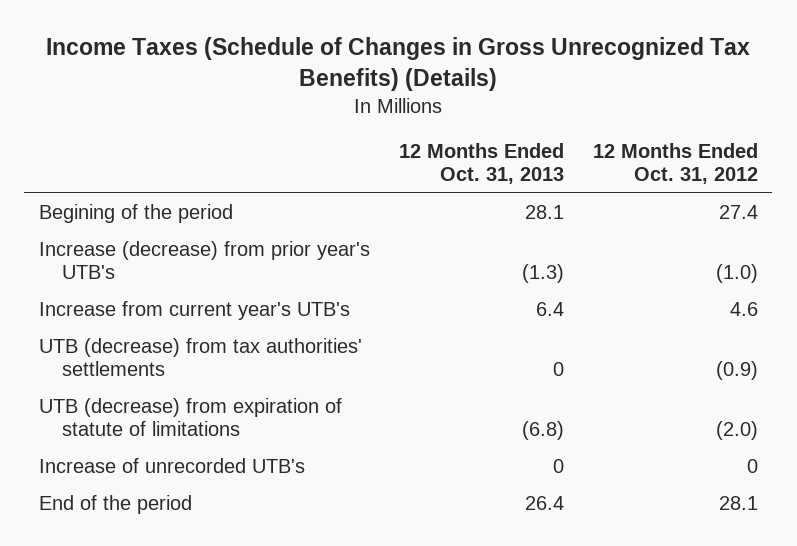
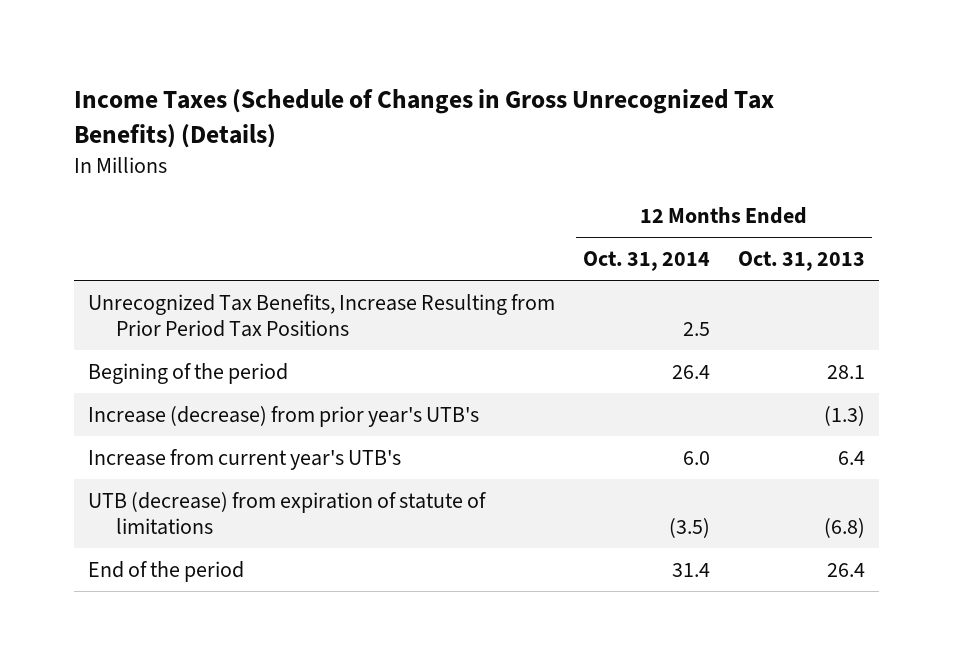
- | 12 Months Ended Oct. 31, 2013 | 12 Months Ended Oct. 31, 2012
+ | 12 Months Ended Oct. 31, 2014 | 12 Months Ended Oct. 31, 2013
+ Unrecognized Tax Benefits, Increase Resulting from Prior Period Tax Positions | 2.5 |
- UTB (decrease) from tax authorities' settlements | 0 | (0.9)
- Increase of unrecorded UTB's | 0 | 0

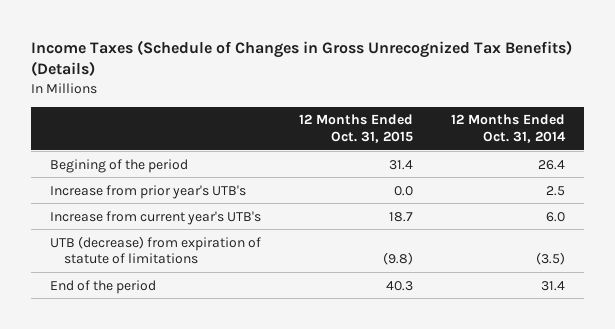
- | 12 Months Ended Oct. 31, 2014 | 12 Months Ended Oct. 31, 2013
+ | 12 Months Ended Oct. 31, 2015 | 12 Months Ended Oct. 31, 2014
- Unrecognized Tax Benefits, Increase Resulting from Prior Period Tax Positions | 2.5 |
- Increase (decrease) from prior year's UTB's | | (1.3)
+ Increase from prior year's UTB's | 0.0 | 2.5

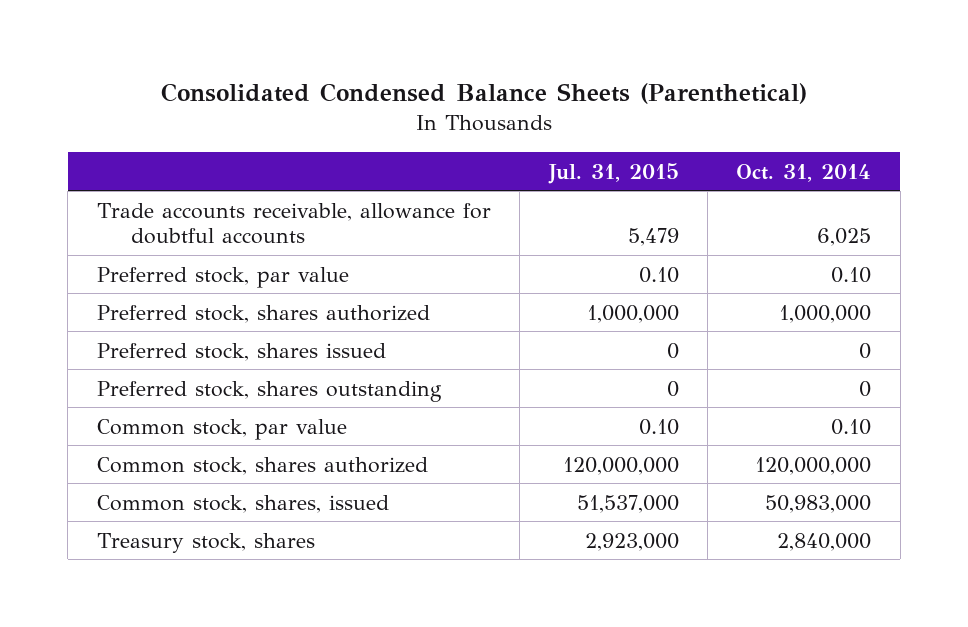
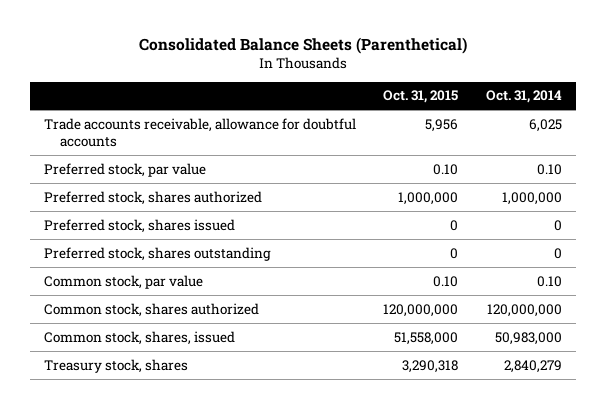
- Consolidated Condensed Balance Sheets (Parenthetical)
+ Consolidated Balance Sheets (Parenthetical)
- | Jul. 31, 2015 | Oct. 31, 2014
+ | Oct. 31, 2015 | Oct. 31, 2014
- Treasury stock, shares | 2,923,000 | 2,840,000
+ Treasury stock, shares | 3,290,318 | 2,840,279

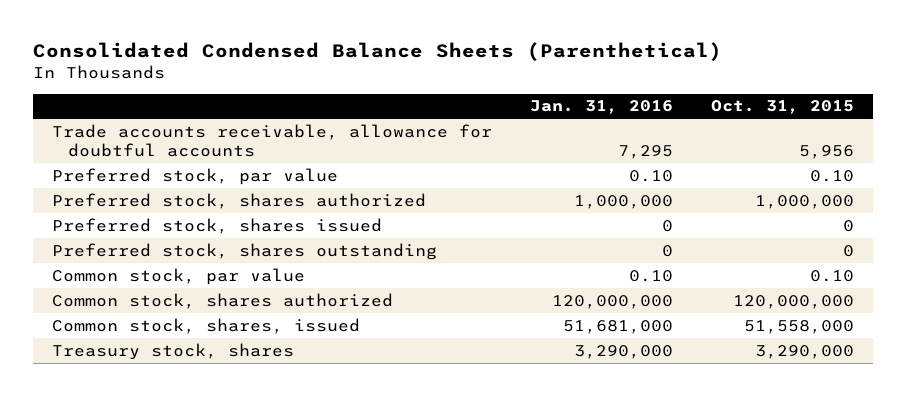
- Consolidated Balance Sheets (Parenthetical)
+ Consolidated Condensed Balance Sheets (Parenthetical)
- | Oct. 31, 2015 | Oct. 31, 2014
+ | Jan. 31, 2016 | Oct. 31, 2015
- Treasury stock, shares | 3,290,318 | 2,840,279
+ Treasury stock, shares | 3,290,000 | 3,290,000

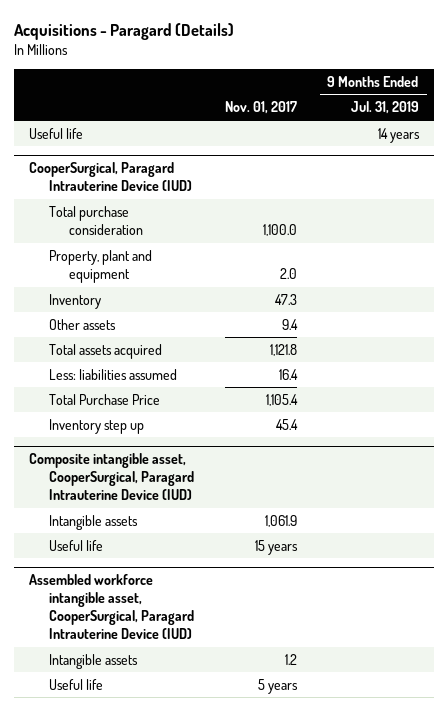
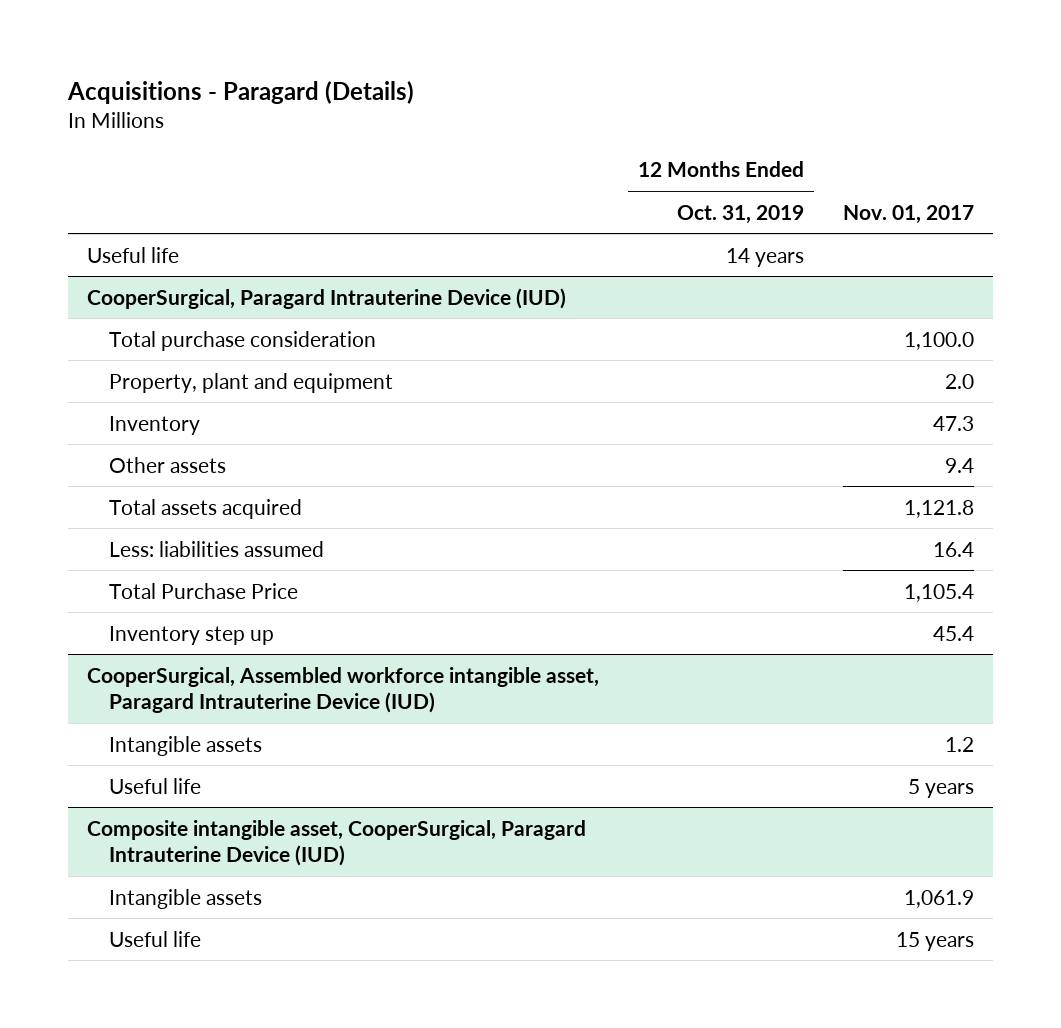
- | Nov. 01, 2017 | 9 Months Ended Jul. 31, 2019
+ | 12 Months Ended Oct. 31, 2019 | Nov. 01, 2017
+ CooperSurgical, Assembled workforce intangible asset, Paragard Intrauterine Device (IUD)
+ Intangible assets | | 1.2
+ Useful life | | 5 years
- Assembled workforce intangible asset, CooperSurgical, Paragard Intrauterine Device (IUD)
- Intangible assets | 1.2 |
- Useful life | 5 years |

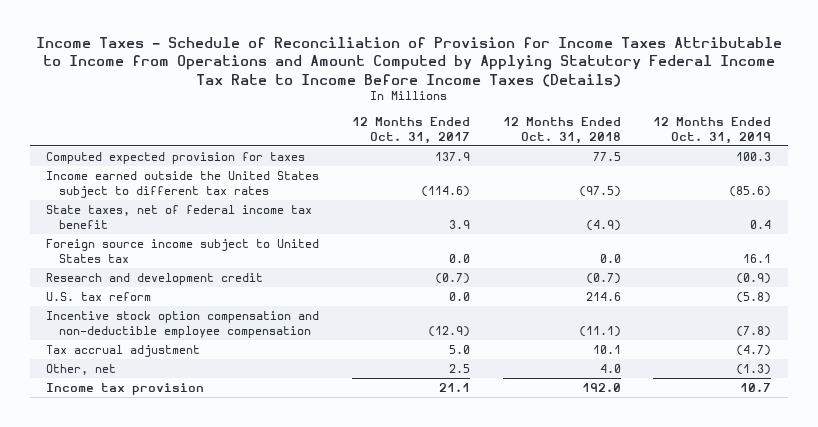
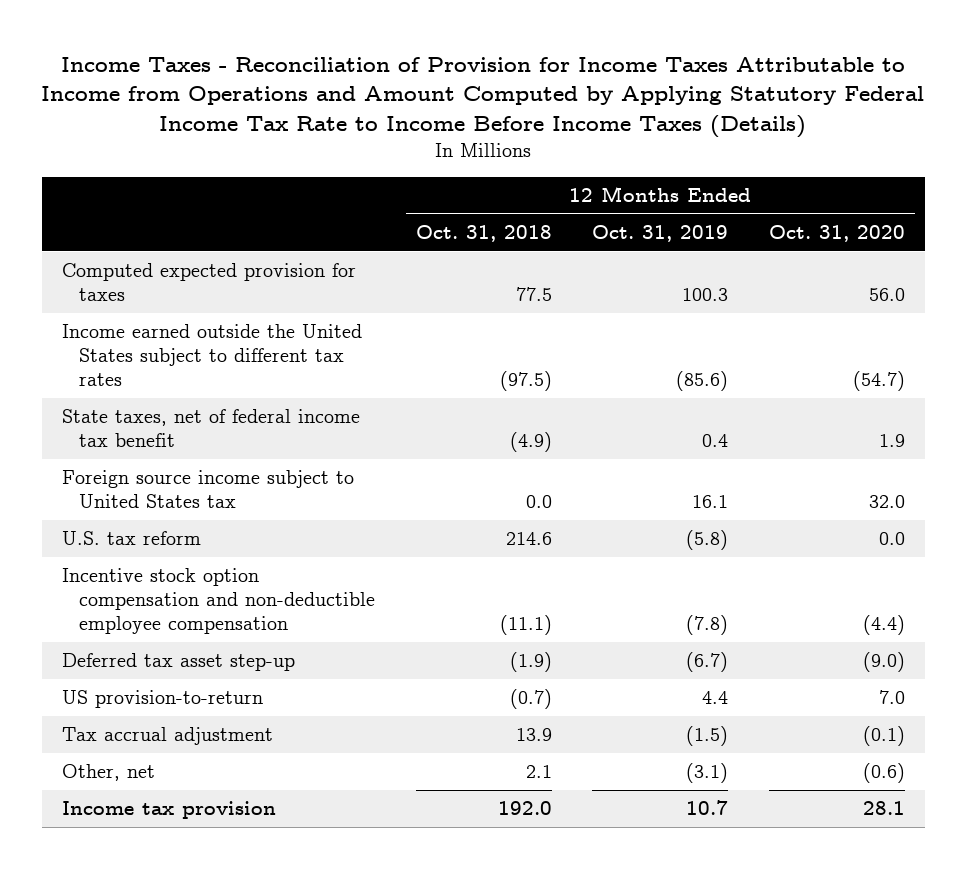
- Income Taxes - Schedule of Reconciliation of Provision for Income Taxes Attributable to Income from Operations and Amount Computed by Applying Statutory Federal Income Tax Rate to Income Before Income Taxes (Details)
+ Income Taxes - Reconciliation of Provision for Income Taxes Attributable to Income from Operations and Amount Computed by Applying Statutory Federal Income Tax Rate to Income Before Income Taxes (Details)
- | 12 Months Ended Oct. 31, 2017 | 12 Months Ended Oct. 31, 2018 | 12 Months Ended Oct. 31, 2019
+ | 12 Months Ended Oct. 31, 2018 | 12 Months Ended Oct. 31, 2019 | 12 Months Ended Oct. 31, 2020
- Research and development credit | (0.7) | (0.7) | (0.9)
- Tax accrual adjustment | 5.0 | 10.1 | (4.7)
- Other, net | 2.5 | 4.0 | (1.3)
+ Deferred tax asset step-up | (1.9) | (6.7) | (9.0)
+ US provision-to-return | (0.7) | 4.4 | 7.0
+ Tax accrual adjustment | 13.9 | (1.5) | (0.1)
+ Other, net | 2.1 | (3.1) | (0.6)

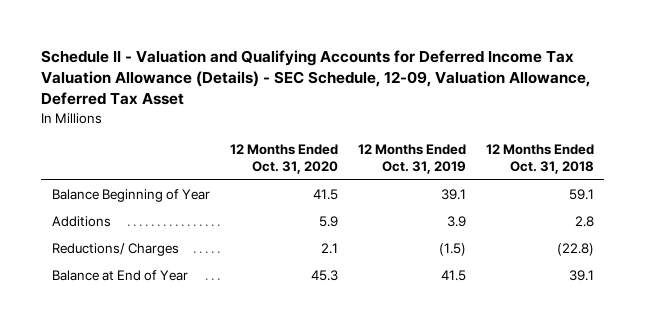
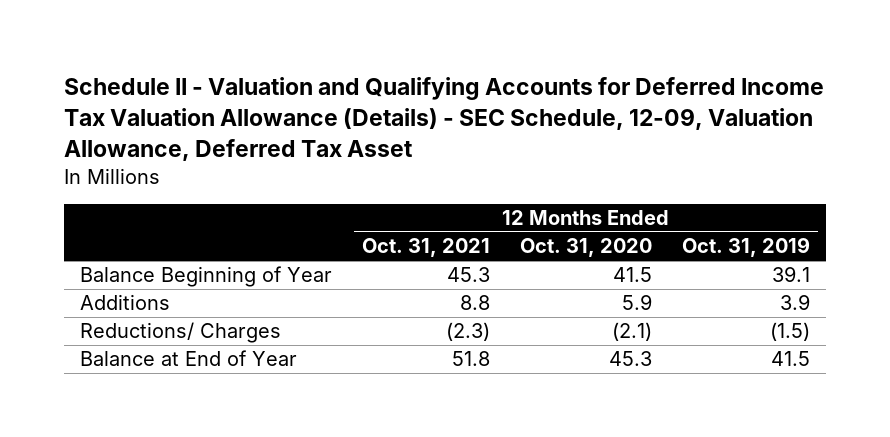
- | 12 Months Ended Oct. 31, 2020 | 12 Months Ended Oct. 31, 2019 | 12 Months Ended Oct. 31, 2018
+ | 12 Months Ended Oct. 31, 2021 | 12 Months Ended Oct. 31, 2020 | 12 Months Ended Oct. 31, 2019
- Reductions/ Charges | 2.1 | (1.5) | (22.8)
+ Reductions/ Charges | (2.3) | (2.1) | (1.5)

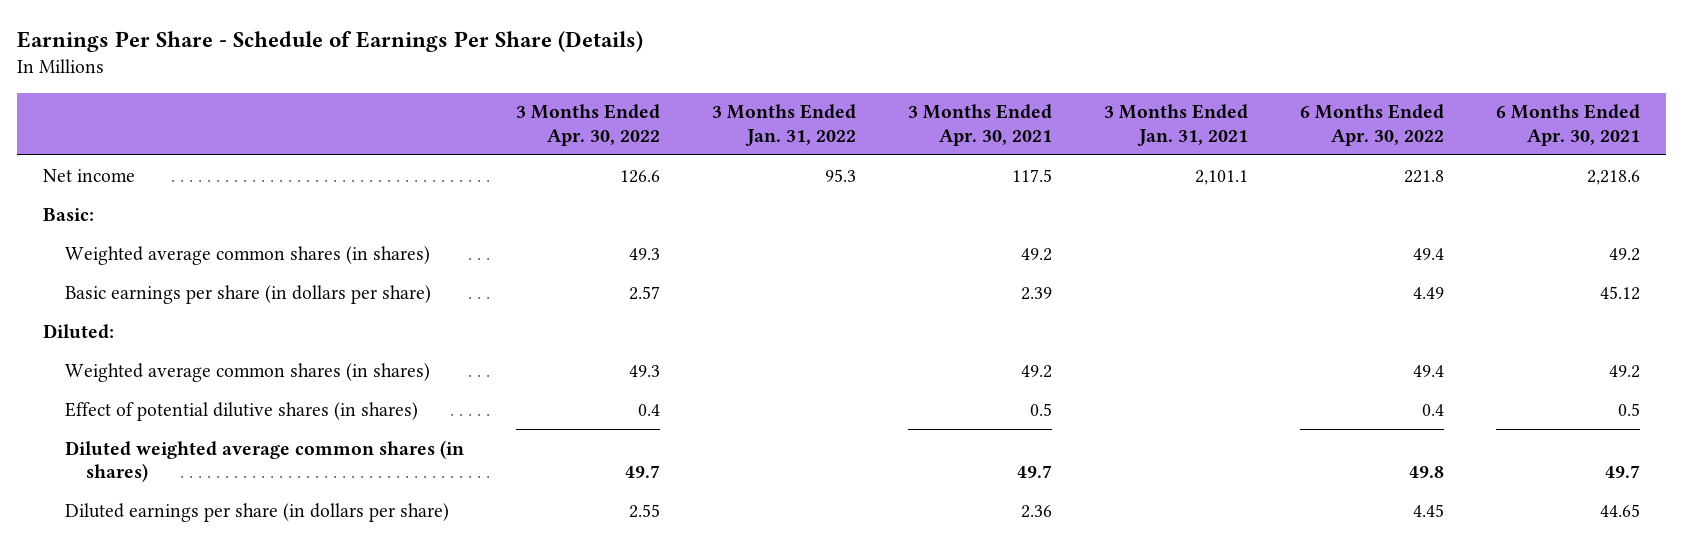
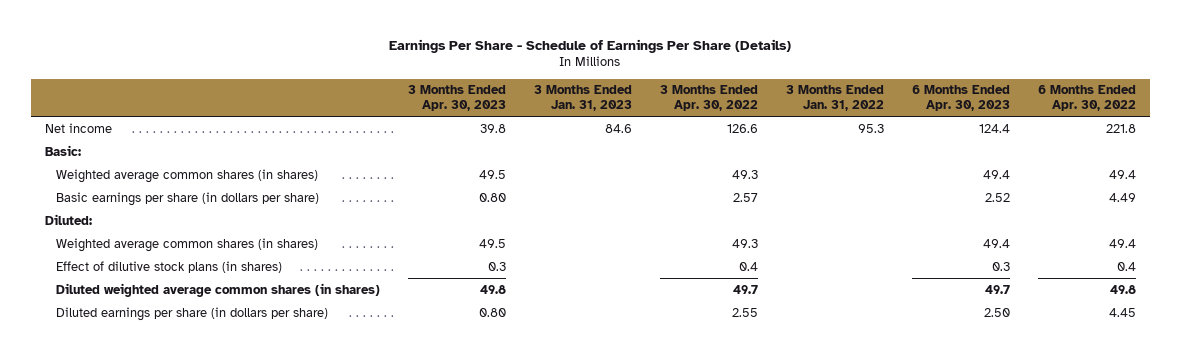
- | 3 Months Ended Apr. 30, 2022 | 3 Months Ended Jan. 31, 2022 | 3 Months Ended Apr. 30, 2021 | 3 Months Ended Jan. 31, 2021 | 6 Months Ended Apr. 30, 2022 | 6 Months Ended Apr. 30, 2021
+ | 3 Months Ended Apr. 30, 2023 | 3 Months Ended Jan. 31, 2023 | 3 Months Ended Apr. 30, 2022 | 3 Months Ended Jan. 31, 2022 | 6 Months Ended Apr. 30, 2023 | 6 Months Ended Apr. 30, 2022
- Effect of potential dilutive shares (in shares) | 0.4 | | 0.5 | | 0.4 | 0.5
+ Effect of dilutive stock plans (in shares) | 0.3 | | 0.4 | | 0.3 | 0.4

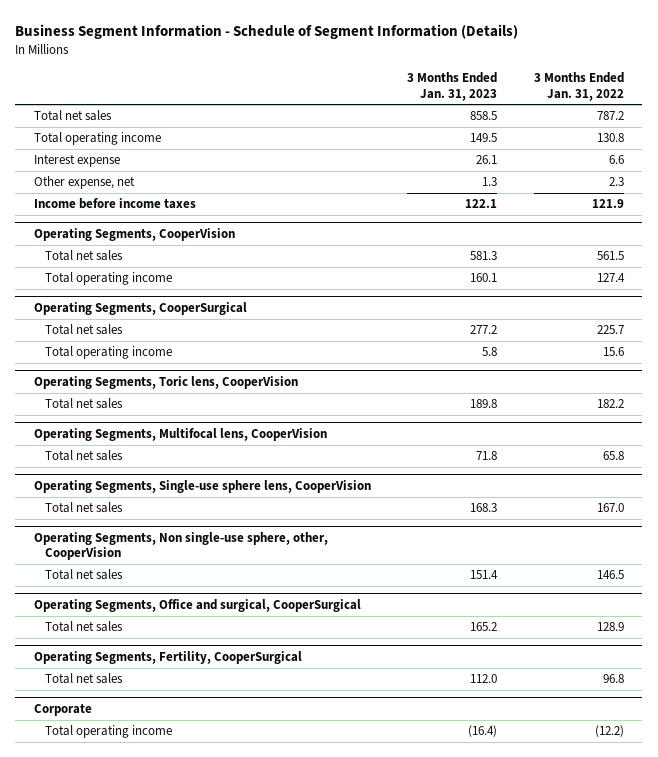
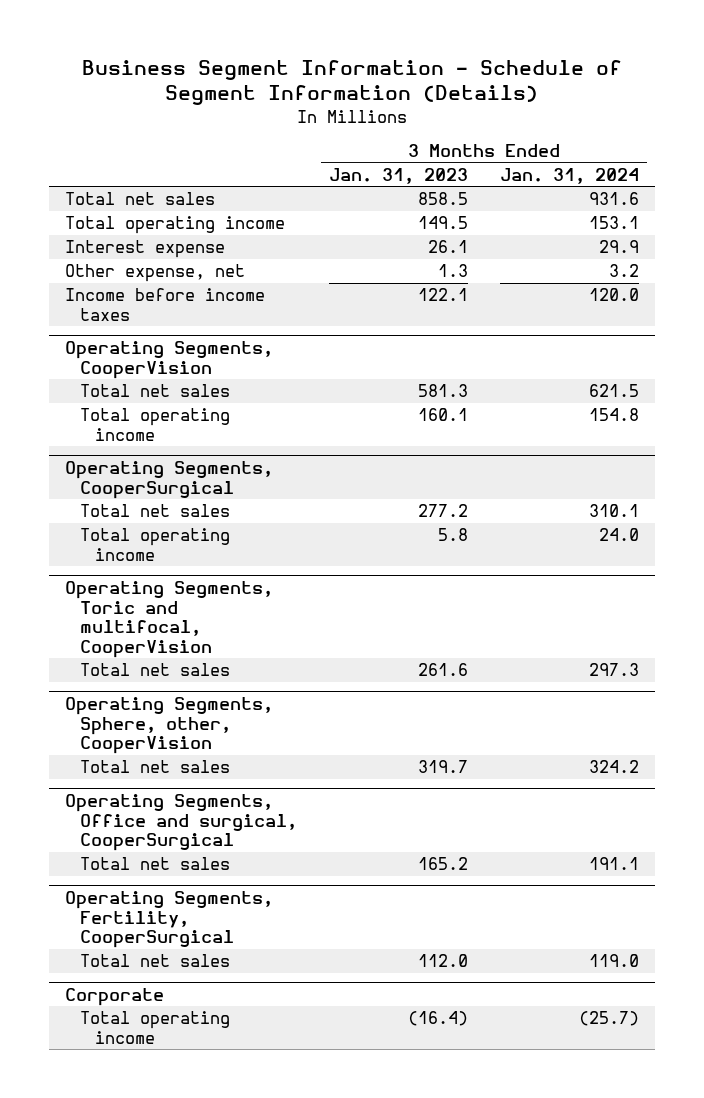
- | 3 Months Ended Jan. 31, 2023 | 3 Months Ended Jan. 31, 2022
+ | 3 Months Ended Jan. 31, 2023 | 3 Months Ended Jan. 31, 2024
- Operating Segments, Toric lens, CooperVision
- Total net sales | 189.8 | 182.2
- Operating Segments, Multifocal lens, CooperVision
- Total net sales | 71.8 | 65.8
- Operating Segments, Single-use sphere lens, CooperVision
- Total net sales | 168.3 | 167.0
- Operating Segments, Non single-use sphere, other, CooperVision
- Total net sales | 151.4 | 146.5
+ Operating Segments, Toric and multifocal, CooperVision
+ Total net sales | 261.6 | 297.3
+ Operating Segments, Sphere, other, CooperVision
+ Total net sales | 319.7 | 324.2

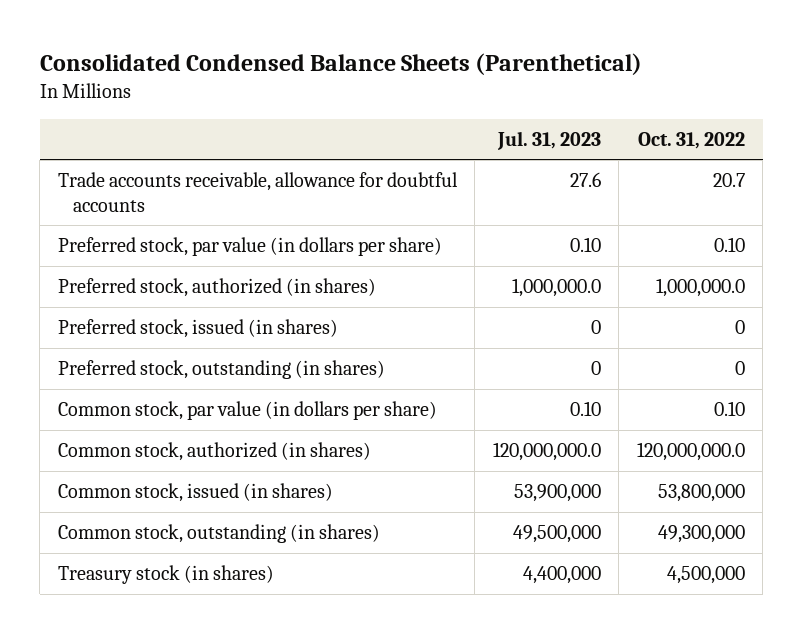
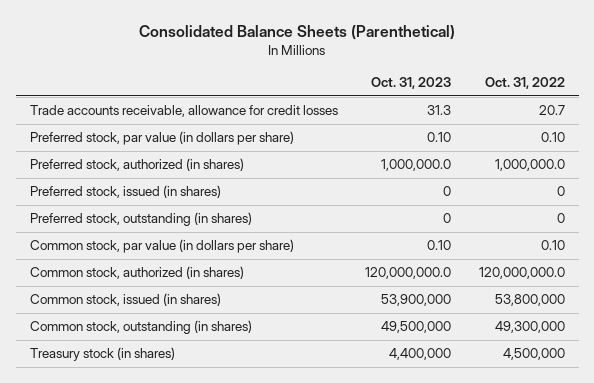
- Consolidated Condensed Balance Sheets (Parenthetical)
+ Consolidated Balance Sheets (Parenthetical)
- | Jul. 31, 2023 | Oct. 31, 2022
+ | Oct. 31, 2023 | Oct. 31, 2022
- Trade accounts receivable, allowance for doubtful accounts | 27.6 | 20.7
+ Trade accounts receivable, allowance for credit losses | 31.3 | 20.7

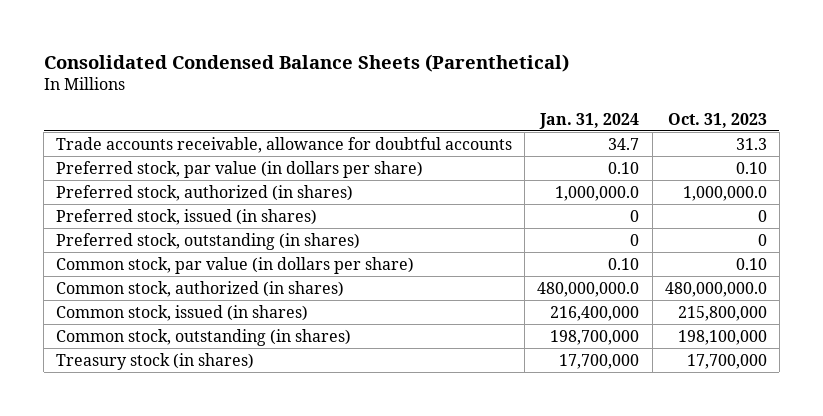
- Consolidated Balance Sheets (Parenthetical)
+ Consolidated Condensed Balance Sheets (Parenthetical)
- | Oct. 31, 2023 | Oct. 31, 2022
+ | Jan. 31, 2024 | Oct. 31, 2023
- Trade accounts receivable, allowance for credit losses | 31.3 | 20.7
+ Trade accounts receivable, allowance for doubtful accounts | 34.7 | 31.3
- Common stock, authorized (in shares) | 120,000,000.0 | 120,000,000.0
- Common stock, issued (in shares) | 53,900,000 | 53,800,000
- Common stock, outstanding (in shares) | 49,500,000 | 49,300,000
- Treasury stock (in shares) | 4,400,000 | 4,500,000
+ Common stock, authorized (in shares) | 480,000,000.0 | 480,000,000.0
+ Common stock, issued (in shares) | 216,400,000 | 215,800,000
+ Common stock, outstanding (in shares) | 198,700,000 | 198,100,000
+ Treasury stock (in shares) | 17,700,000 | 17,700,000

